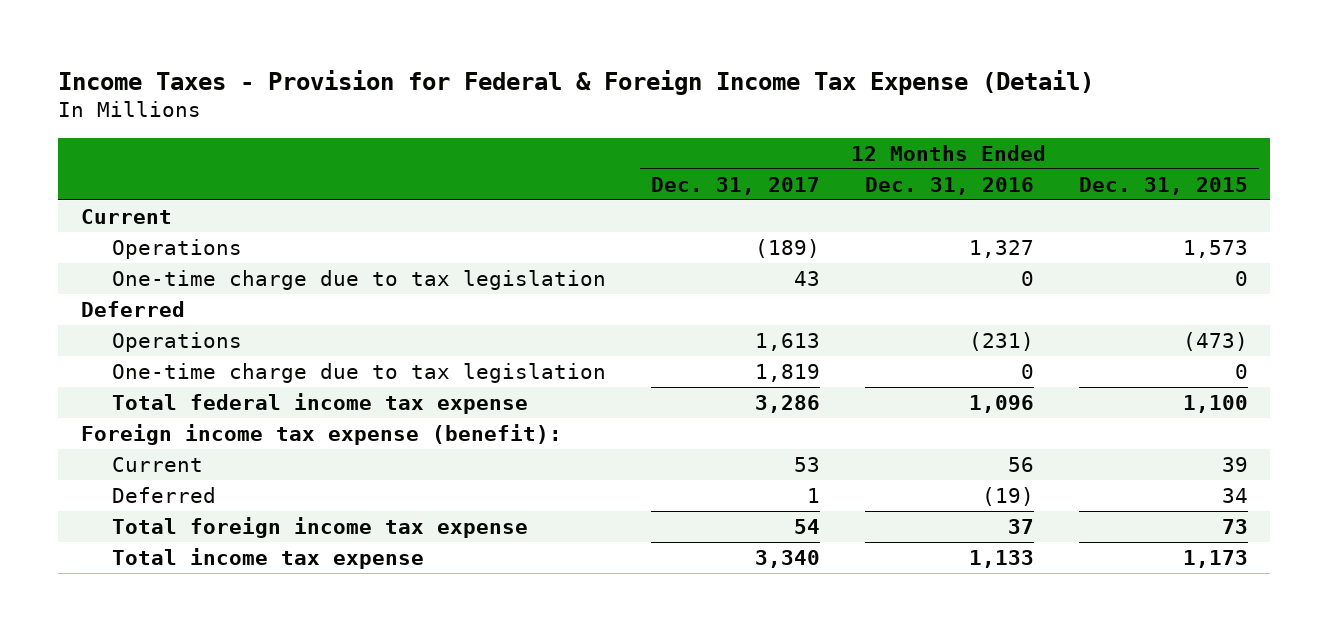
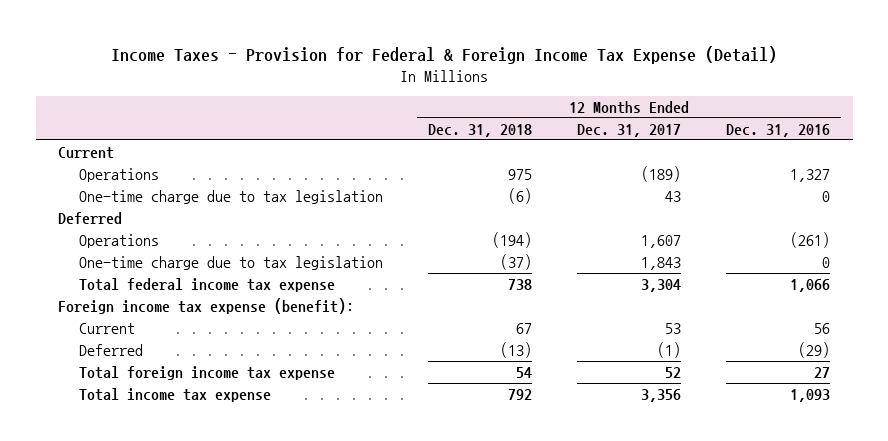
- | 12 Months Ended Dec. 31, 2017 | 12 Months Ended Dec. 31, 2016 | 12 Months Ended Dec. 31, 2015
+ | 12 Months Ended Dec. 31, 2018 | 12 Months Ended Dec. 31, 2017 | 12 Months Ended Dec. 31, 2016
- Operations | 1,613 | (231) | (473)
- One-time charge due to tax legislation | 1,819 | 0 | 0
- Total federal income tax expense | 3,286 | 1,096 | 1,100
+ Operations | (194) | 1,607 | (261)
+ One-time charge due to tax legislation | (37) | 1,843 | 0
+ Total federal income tax expense | 738 | 3,304 | 1,066
- Deferred | 1 | (19) | 34
- Total foreign income tax expense | 54 | 37 | 73
- Total income tax expense | 3,340 | 1,133 | 1,173
+ Deferred | (13) | (1) | (29)
+ Total foreign income tax expense | 54 | 52 | 27
+ Total income tax expense | 792 | 3,356 | 1,093

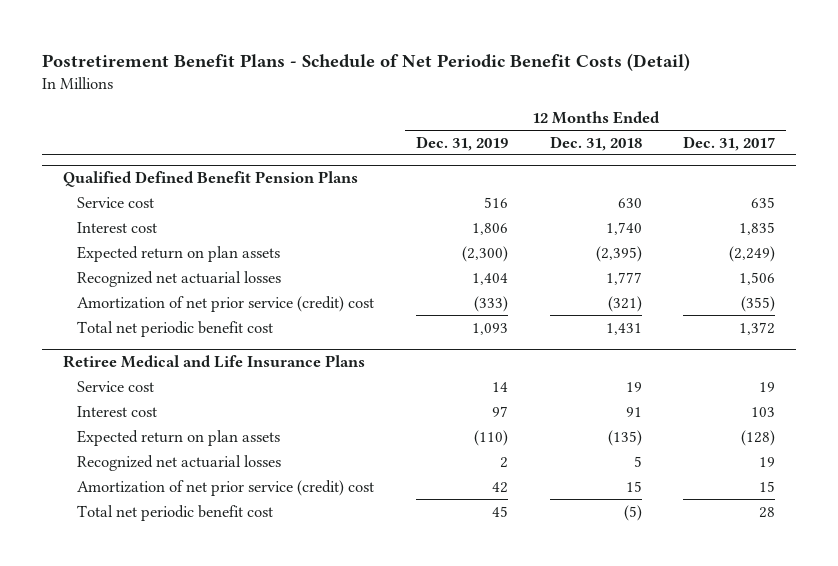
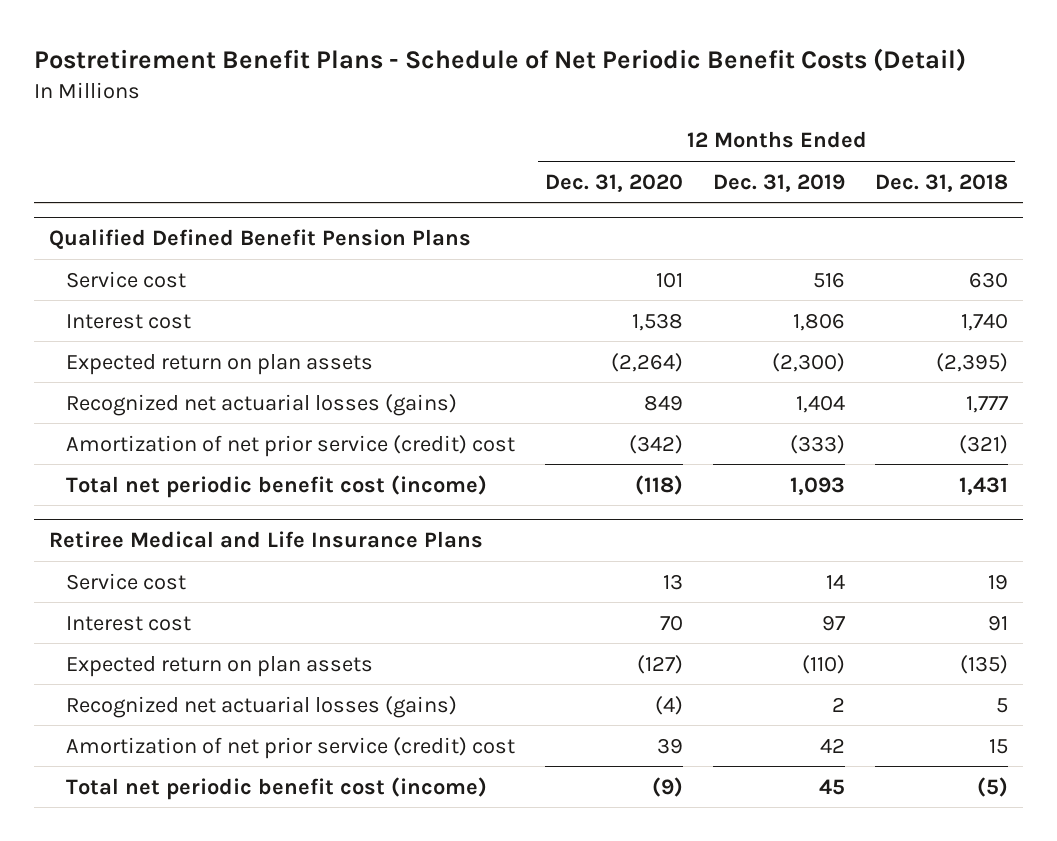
- | 12 Months Ended Dec. 31, 2019 | 12 Months Ended Dec. 31, 2018 | 12 Months Ended Dec. 31, 2017
+ | 12 Months Ended Dec. 31, 2020 | 12 Months Ended Dec. 31, 2019 | 12 Months Ended Dec. 31, 2018
@ Qualified Defined Benefit Pension Plans
- Recognized net actuarial losses | 1,404 | 1,777 | 1,506
+ Recognized net actuarial losses (gains) | 849 | 1,404 | 1,777
- Total net periodic benefit cost | 1,093 | 1,431 | 1,372
+ Total net periodic benefit cost (income) | (118) | 1,093 | 1,431
@ Retiree Medical and Life Insurance Plans
- Recognized net actuarial losses | 2 | 5 | 19
+ Recognized net actuarial losses (gains) | (4) | 2 | 5
- Total net periodic benefit cost | 45 | (5) | 28
+ Total net periodic benefit cost (income) | (9) | 45 | (5)

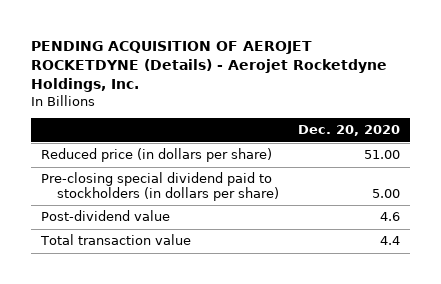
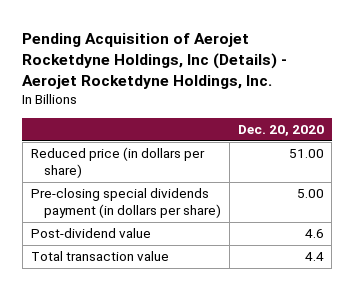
- PENDING ACQUISITION OF AEROJET ROCKETDYNE (Details) - Aerojet Rocketdyne Holdings, Inc.
+ Pending Acquisition of Aerojet Rocketdyne Holdings, Inc (Details) - Aerojet Rocketdyne Holdings, Inc.
- Pre-closing special dividend paid to stockholders (in dollars per share) | 5.00
+ Pre-closing special dividends payment (in dollars per share) | 5.00

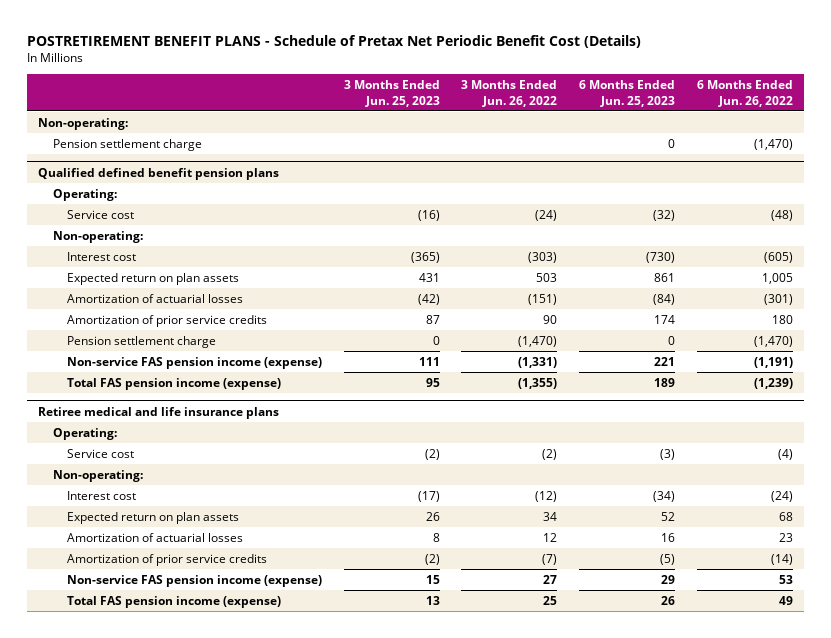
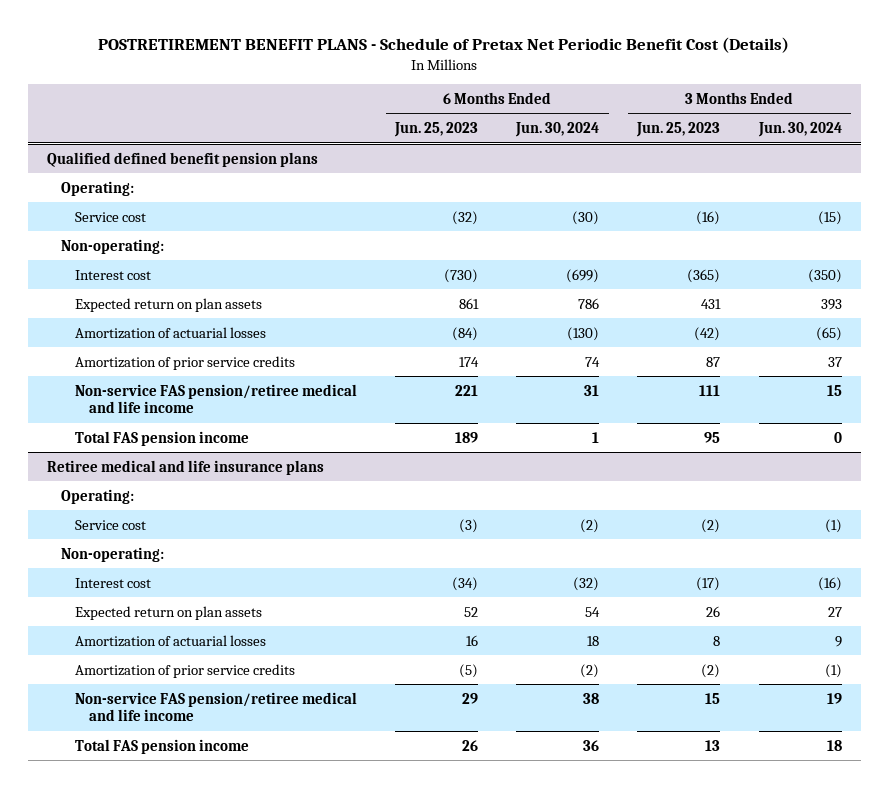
- | 3 Months Ended Jun. 25, 2023 | 3 Months Ended Jun. 26, 2022 | 6 Months Ended Jun. 25, 2023 | 6 Months Ended Jun. 26, 2022
+ | 6 Months Ended Jun. 25, 2023 | 6 Months Ended Jun. 30, 2024 | 3 Months Ended Jun. 25, 2023 | 3 Months Ended Jun. 30, 2024
- Non-operating:
- Pension settlement charge | | | 0 | (1,470)
@ Qualified defined benefit pension plans
- Pension settlement charge | 0 | (1,470) | 0 | (1,470)
- Non-service FAS pension income (expense) | 111 | (1,331) | 221 | (1,191)
- Total FAS pension income (expense) | 95 | (1,355) | 189 | (1,239)
+ Non-service FAS pension/retiree medical and life income | 221 | 31 | 111 | 15
+ Total FAS pension income | 189 | 1 | 95 | 0
@ Retiree medical and life insurance plans
- Non-service FAS pension income (expense) | 15 | 27 | 29 | 53
- Total FAS pension income (expense) | 13 | 25 | 26 | 49
+ Non-service FAS pension/retiree medical and life income | 29 | 38 | 15 | 19
+ Total FAS pension income | 26 | 36 | 13 | 18

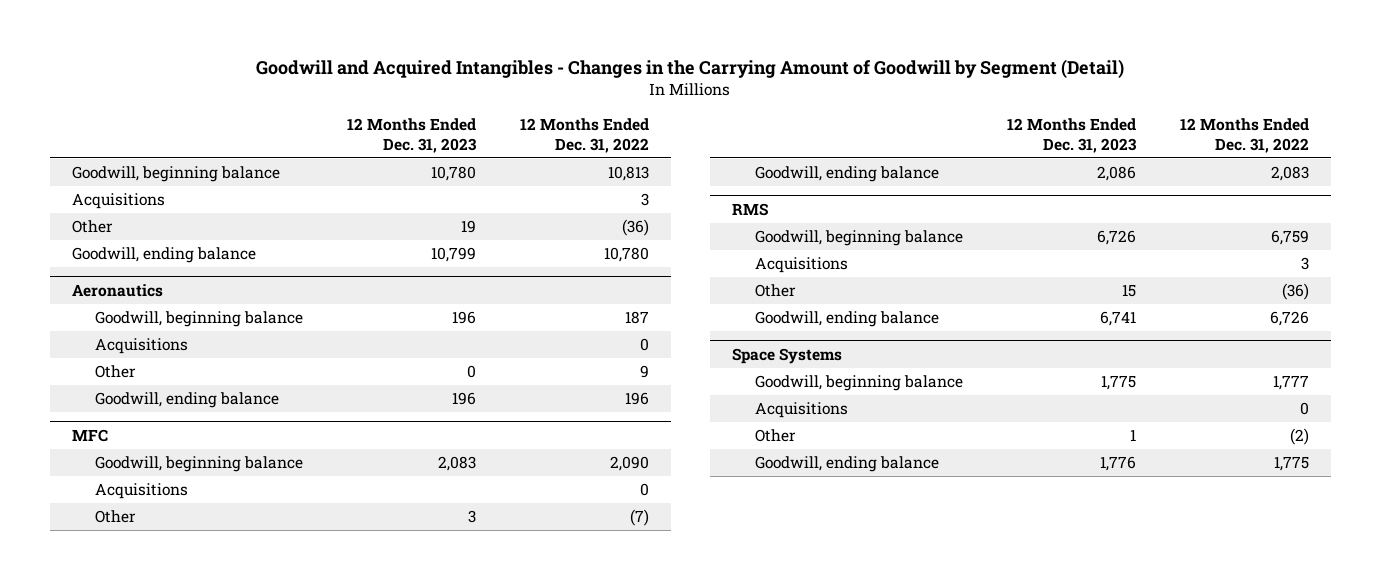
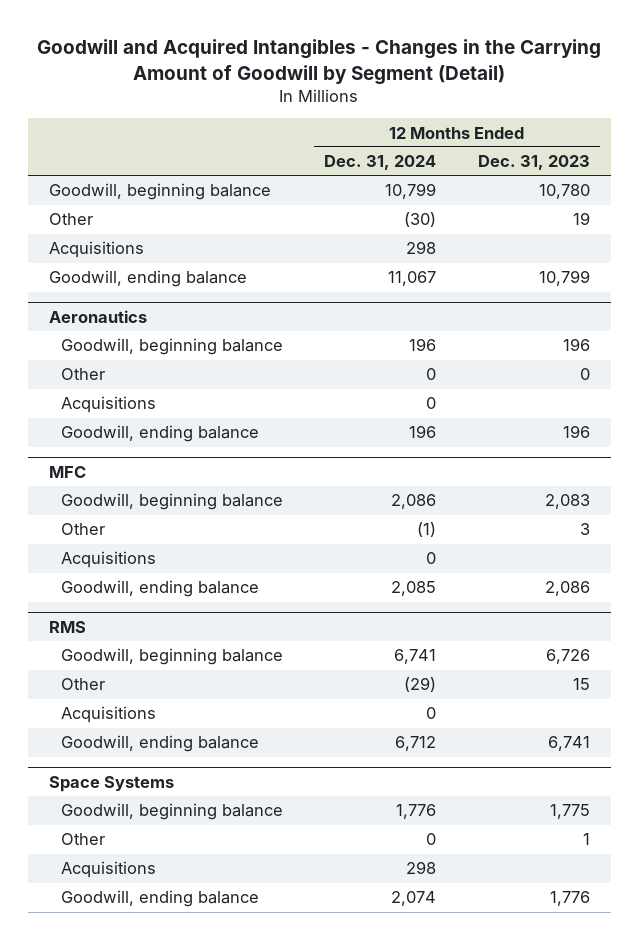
- | 12 Months Ended Dec. 31, 2023 | 12 Months Ended Dec. 31, 2022
+ | 12 Months Ended Dec. 31, 2024 | 12 Months Ended Dec. 31, 2023
moved down: Acquisitions | 298 |
@ Aeronautics
moved down: Acquisitions | 0 |
@ MFC
moved down: Acquisitions | 0 |
@ RMS
moved down: Acquisitions | 0 |
@ Space Systems
moved down: Acquisitions | 298 |

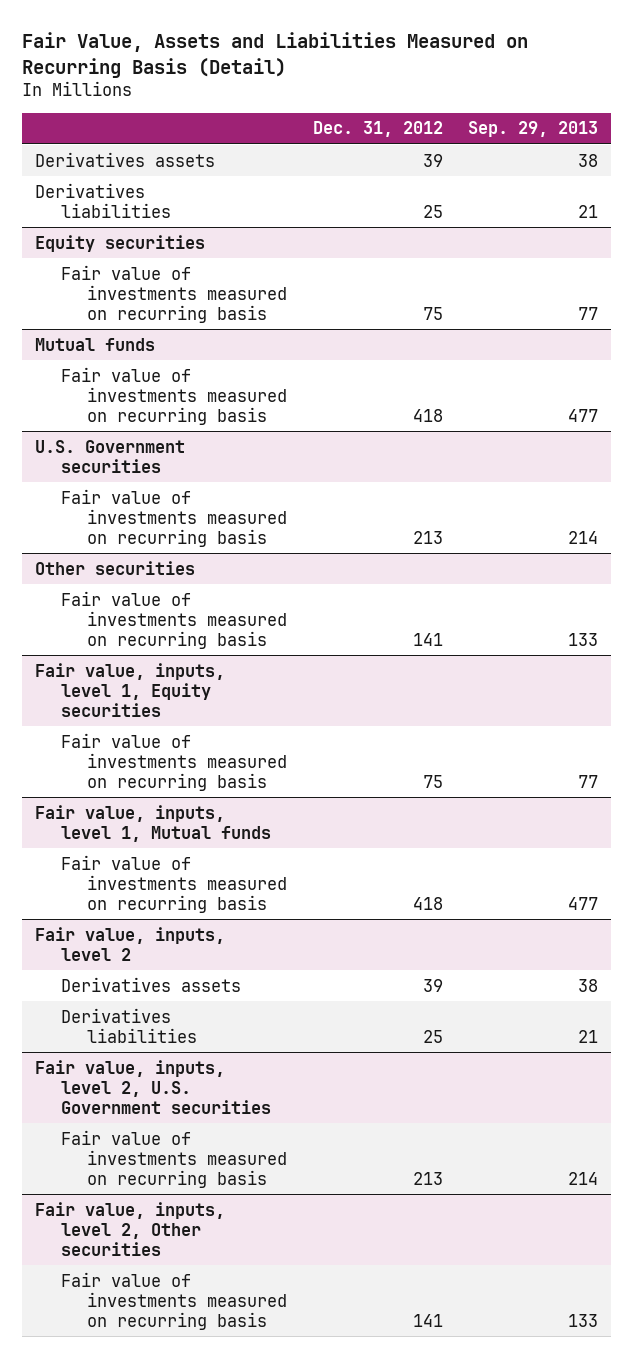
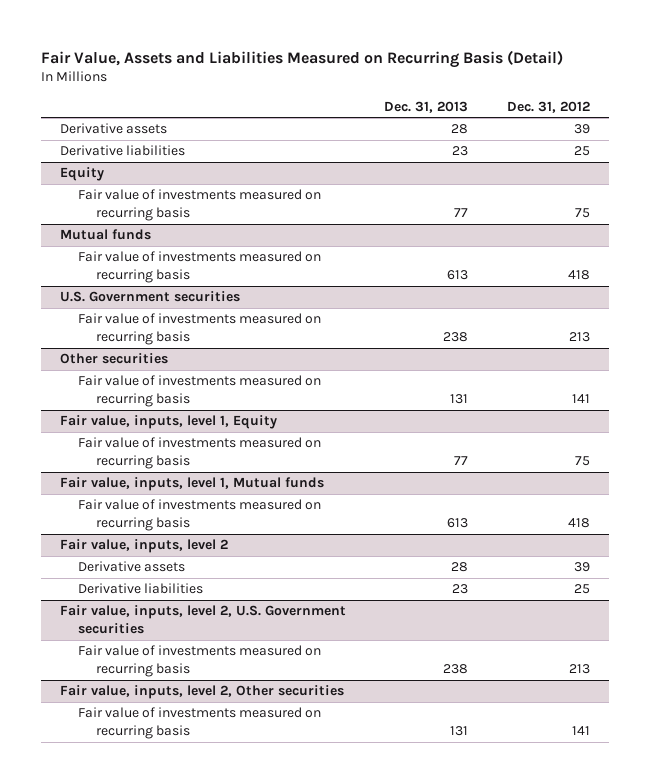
- | Dec. 31, 2012 | Sep. 29, 2013
+ | Dec. 31, 2013 | Dec. 31, 2012
- Derivatives assets | 39 | 38
- Derivatives liabilities | 25 | 21
- Equity securities
+ Derivative assets | 28 | 39
+ Derivative liabilities | 23 | 25
+ Equity
- Fair value, inputs, level 1, Equity securities
+ Fair value, inputs, level 1, Equity
@ Fair value, inputs, level 2
- Derivatives assets | 39 | 38
- Derivatives liabilities | 25 | 21
+ Derivative assets | 28 | 39
+ Derivative liabilities | 23 | 25

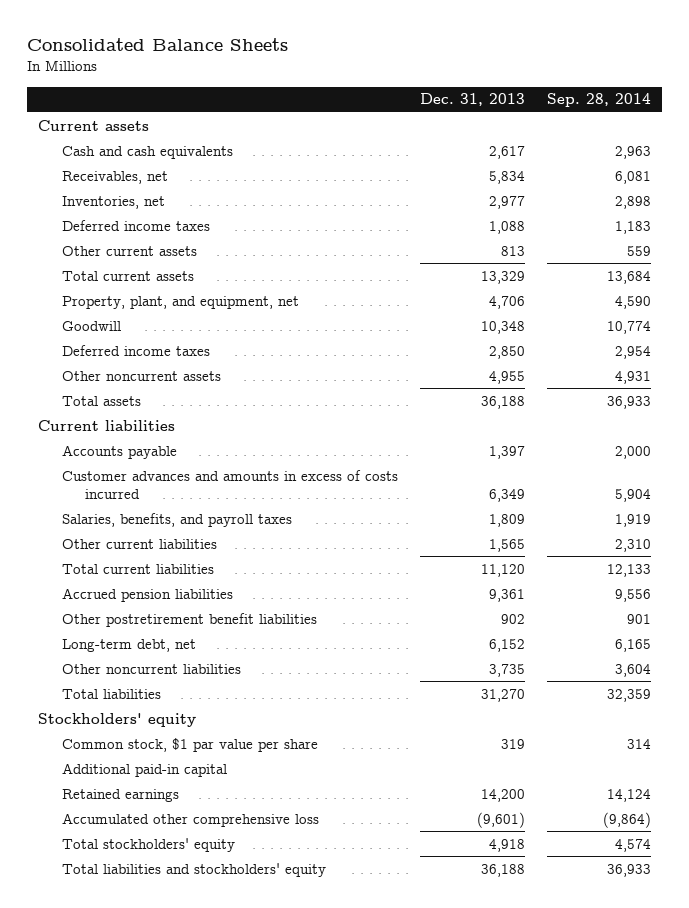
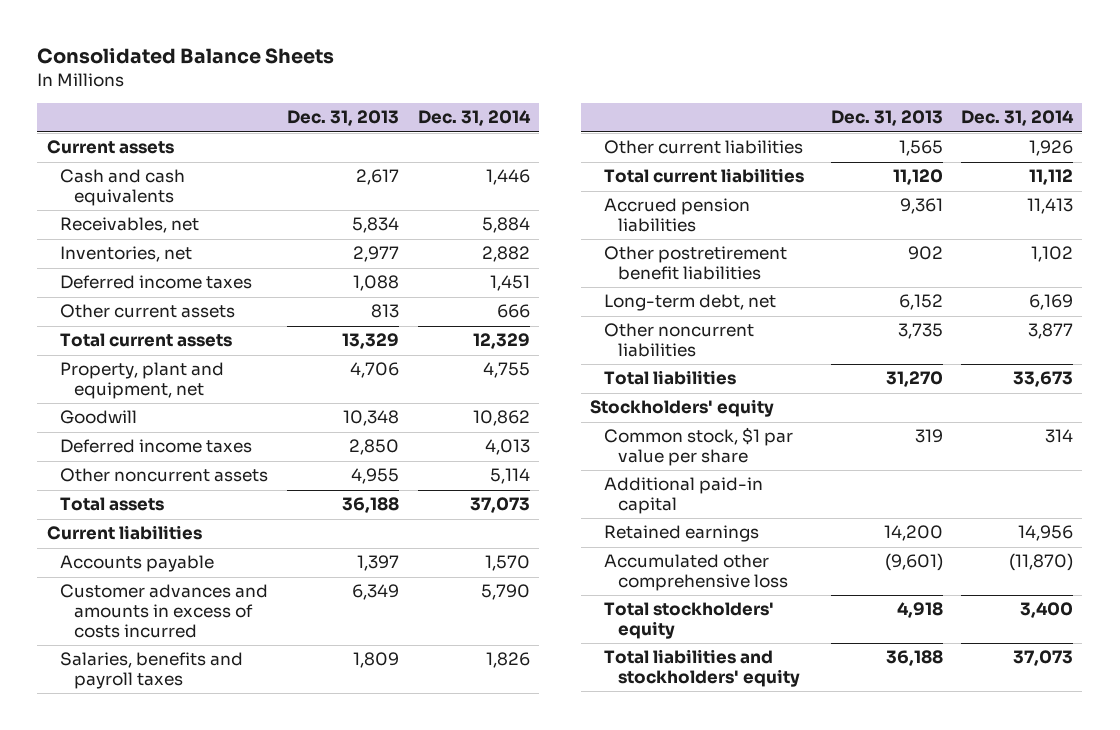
- | Dec. 31, 2013 | Sep. 28, 2014
+ | Dec. 31, 2013 | Dec. 31, 2014
- Property, plant, and equipment, net | 4,706 | 4,590
+ Property, plant and equipment, net | 4,706 | 4,755
- Salaries, benefits, and payroll taxes | 1,809 | 1,919
+ Salaries, benefits and payroll taxes | 1,809 | 1,826

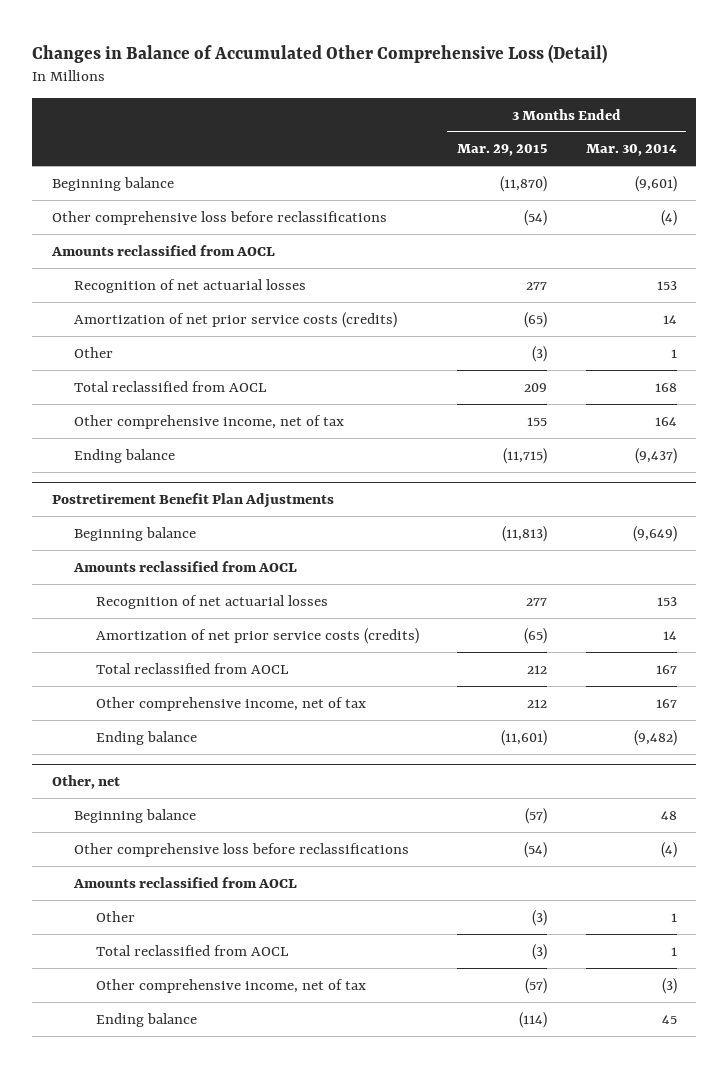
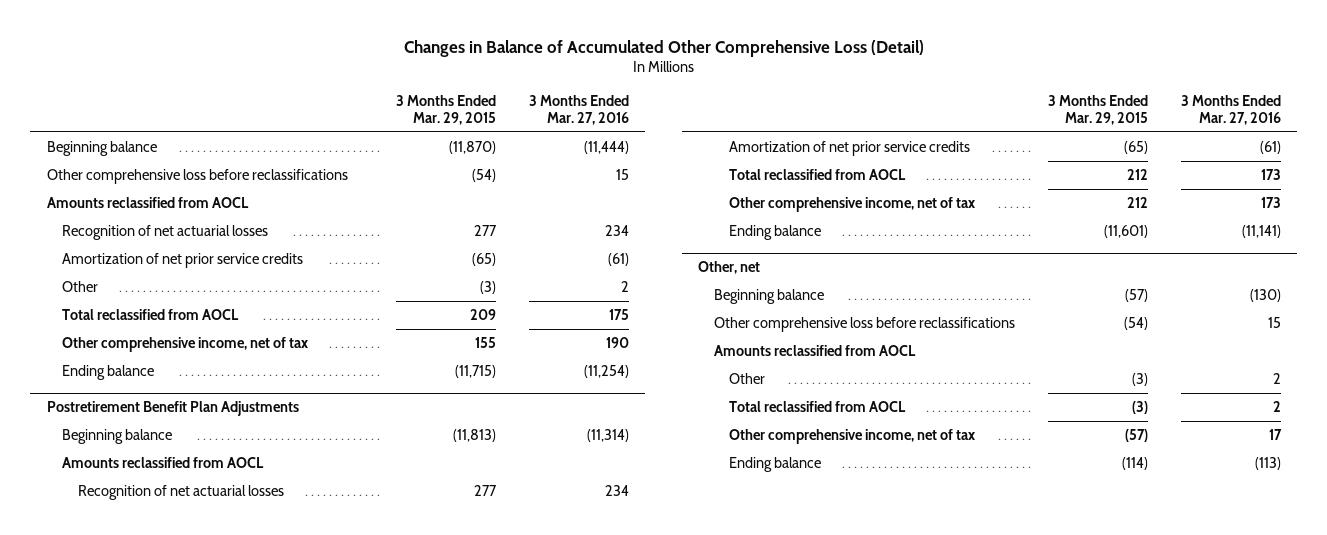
- | 3 Months Ended Mar. 29, 2015 | 3 Months Ended Mar. 30, 2014
+ | 3 Months Ended Mar. 29, 2015 | 3 Months Ended Mar. 27, 2016
- Amortization of net prior service costs (credits) | (65) | 14
+ Amortization of net prior service credits | (65) | (61)
@ Postretirement Benefit Plan Adjustments
- Amortization of net prior service costs (credits) | (65) | 14
+ Amortization of net prior service credits | (65) | (61)

